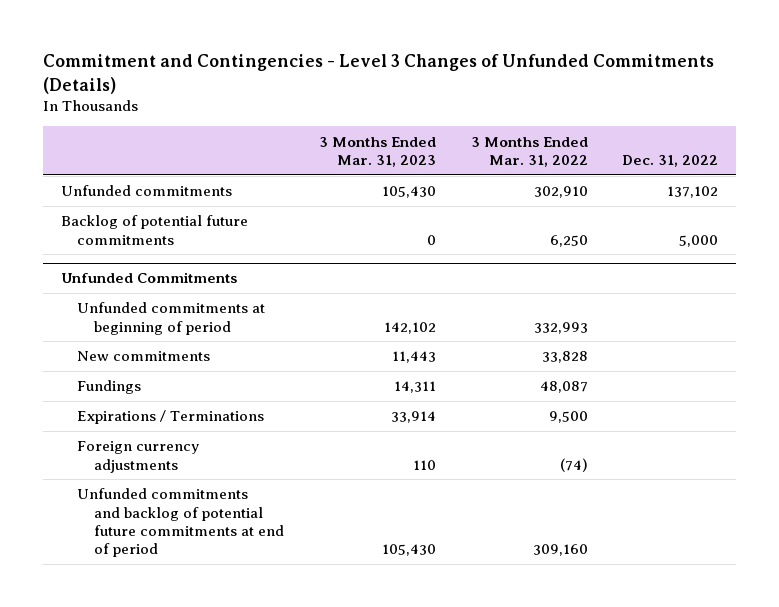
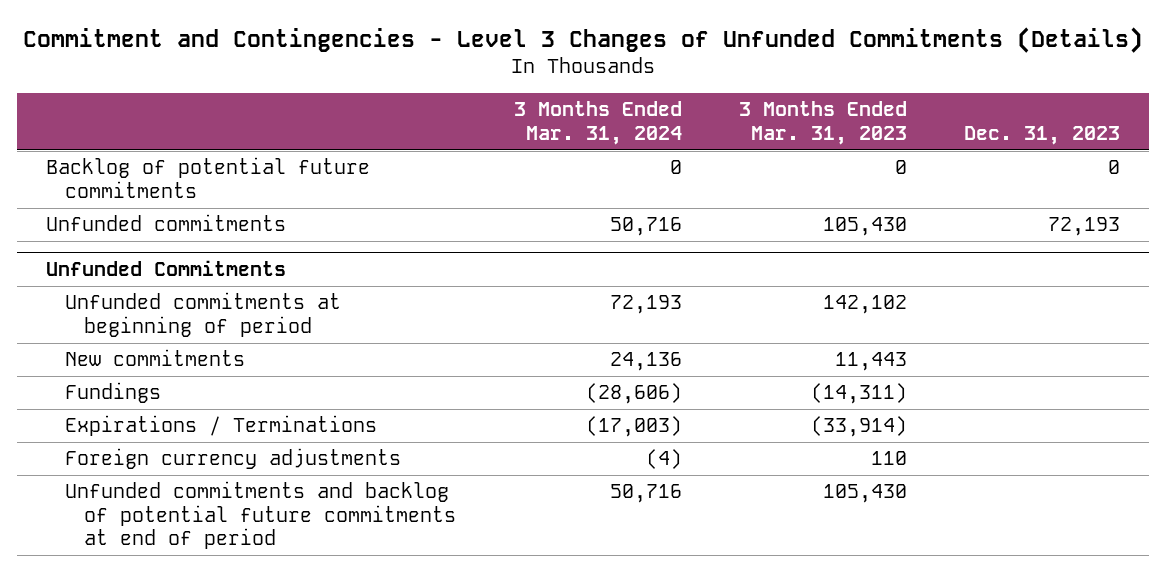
- | 3 Months Ended Mar. 31, 2023 | 3 Months Ended Mar. 31, 2022 | Dec. 31, 2022
+ | 3 Months Ended Mar. 31, 2024 | 3 Months Ended Mar. 31, 2023 | Dec. 31, 2023
moved down: Unfunded commitments | 50,716 | 105,430 | 72,193
@ Unfunded Commitments
- Fundings | 14,311 | 48,087 |
- Expirations / Terminations | 33,914 | 9,500 |
+ Fundings | (28,606) | (14,311) |
+ Expirations / Terminations | (17,003) | (33,914) |

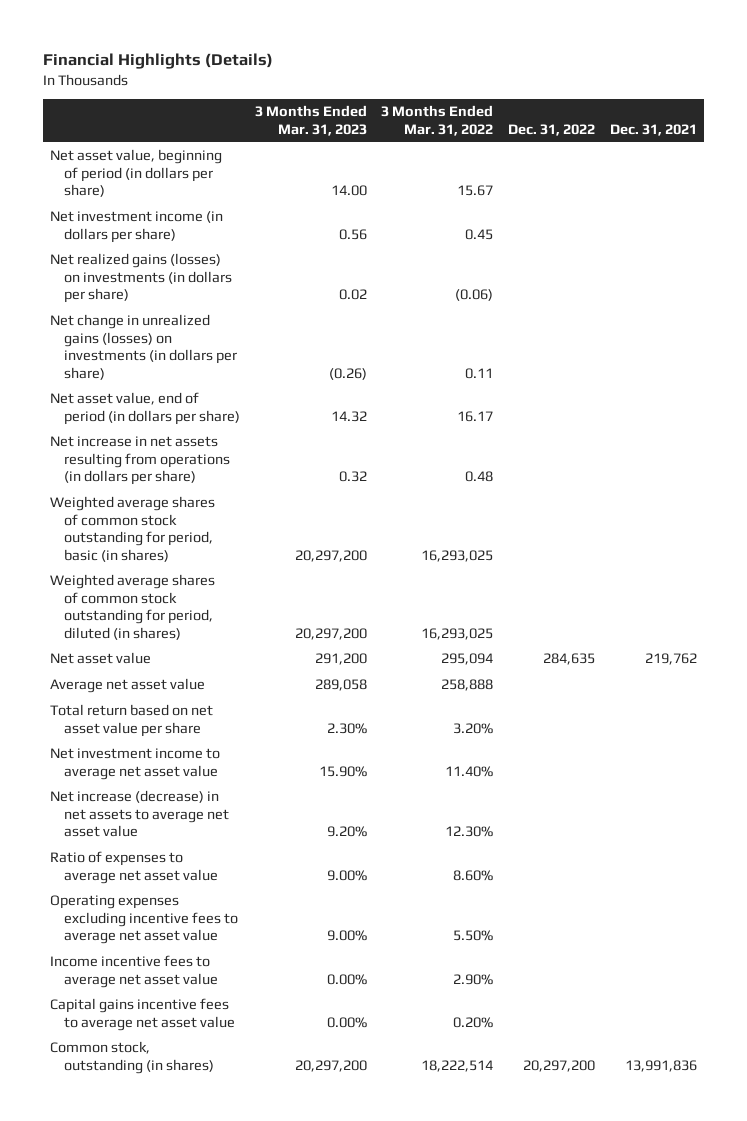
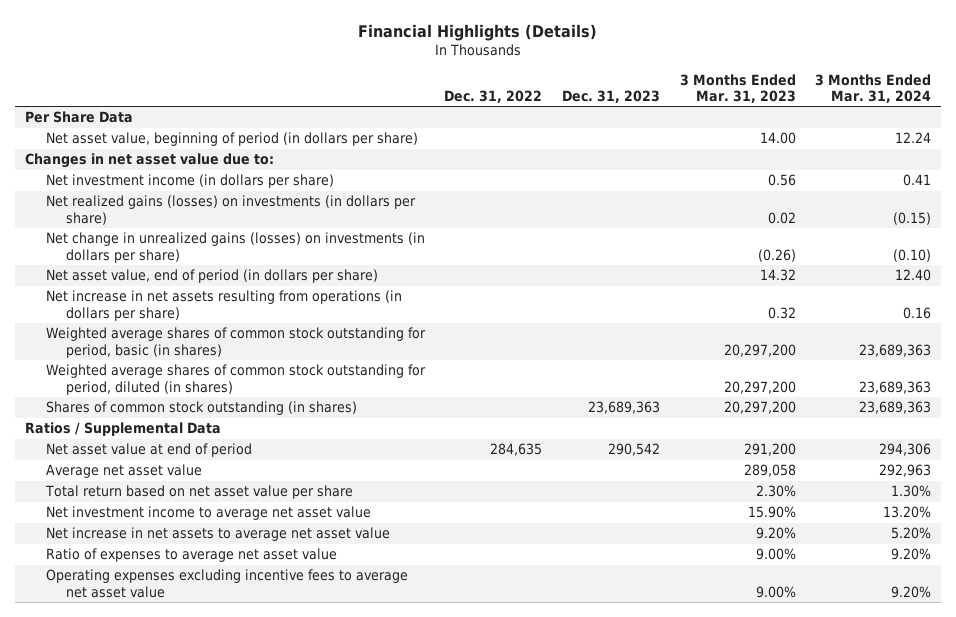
- | 3 Months Ended Mar. 31, 2023 | 3 Months Ended Mar. 31, 2022 | Dec. 31, 2022 | Dec. 31, 2021
+ | Dec. 31, 2022 | Dec. 31, 2023 | 3 Months Ended Mar. 31, 2023 | 3 Months Ended Mar. 31, 2024
+ Per Share Data
+ Changes in net asset value due to:
- Net asset value | 291,200 | 295,094 | 284,635 | 219,762
+ Shares of common stock outstanding (in shares) | | 23,689,363 | 20,297,200 | 23,689,363
+ Ratios / Supplemental Data
+ Net asset value at end of period | 284,635 | 290,542 | 291,200 | 294,306
- Net increase (decrease) in net assets to average net asset value | 9.20% | 12.30% | |
+ Net increase in net assets to average net asset value | | | 9.20% | 5.20%
- Income incentive fees to average net asset value | 0.00% | 2.90% | |
- Capital gains incentive fees to average net asset value | 0.00% | 0.20% | |
- Common stock, outstanding (in shares) | 20,297,200 | 18,222,514 | 20,297,200 | 13,991,836

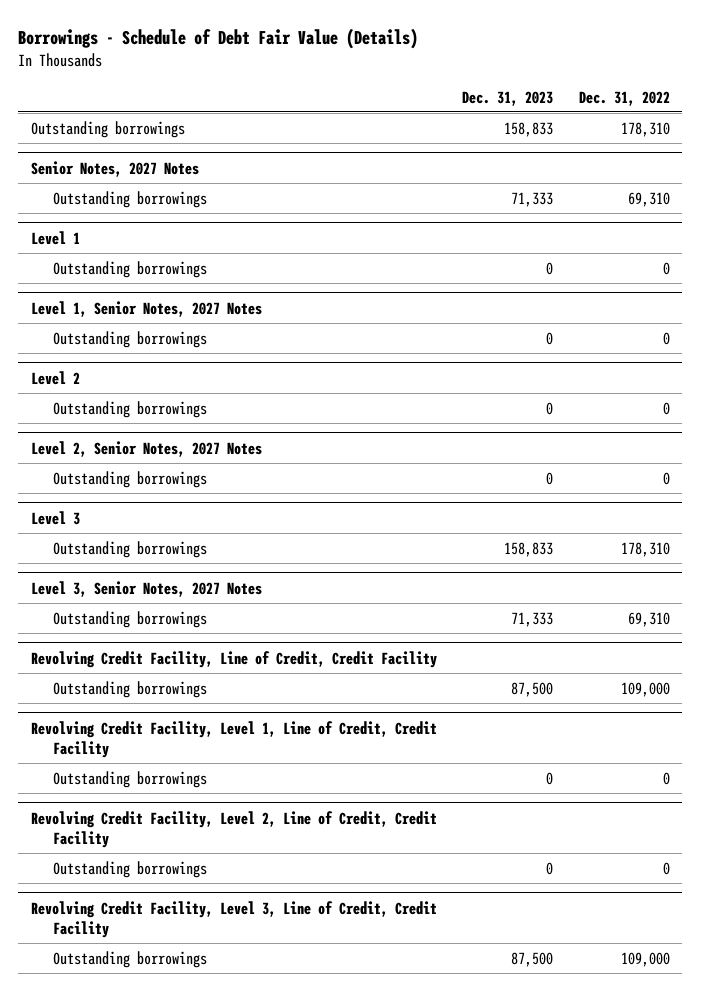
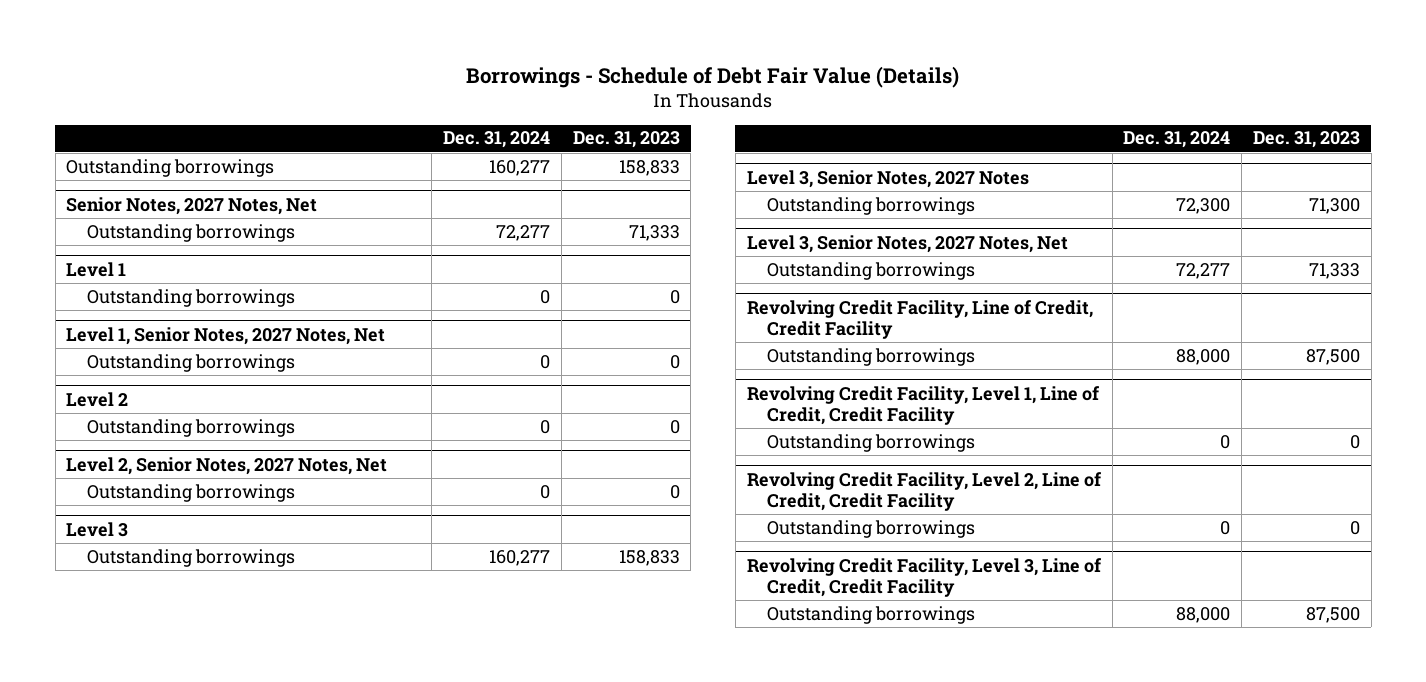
- | Dec. 31, 2023 | Dec. 31, 2022
+ | Dec. 31, 2024 | Dec. 31, 2023
- Senior Notes, 2027 Notes
+ Senior Notes, 2027 Notes, Net
- Level 1, Senior Notes, 2027 Notes
+ Level 1, Senior Notes, 2027 Notes, Net
- Level 2, Senior Notes, 2027 Notes
+ Level 2, Senior Notes, 2027 Notes, Net
@ Level 3, Senior Notes, 2027 Notes
+ Outstanding borrowings | 72,300 | 71,300
+ Level 3, Senior Notes, 2027 Notes, Net

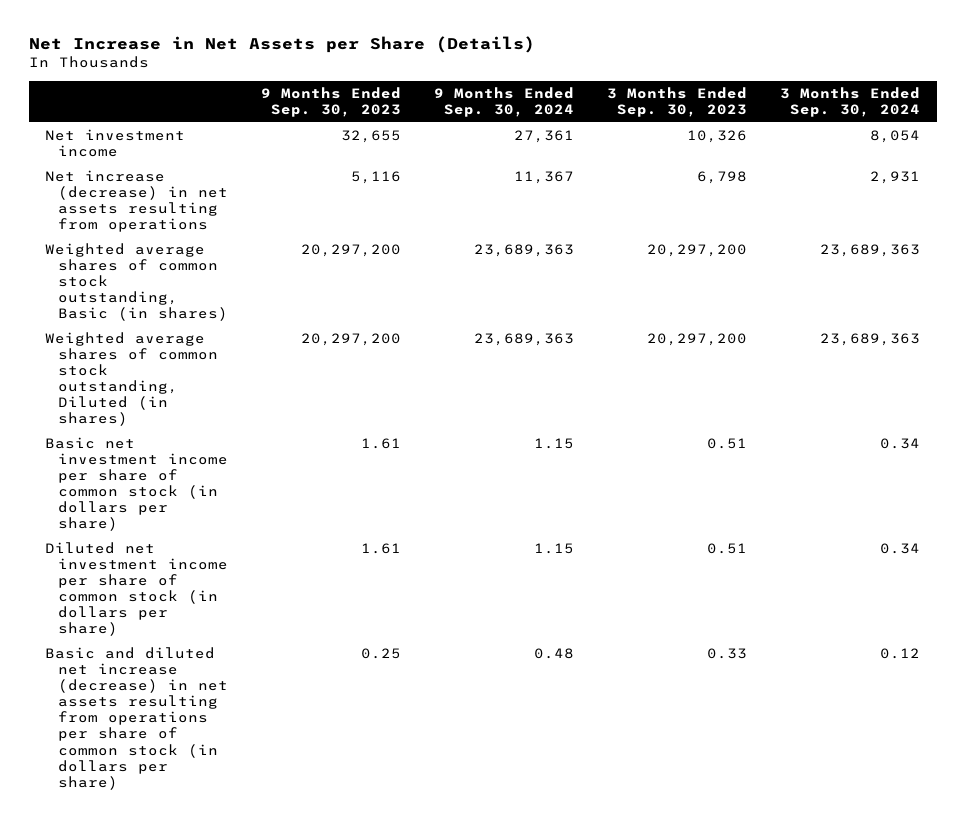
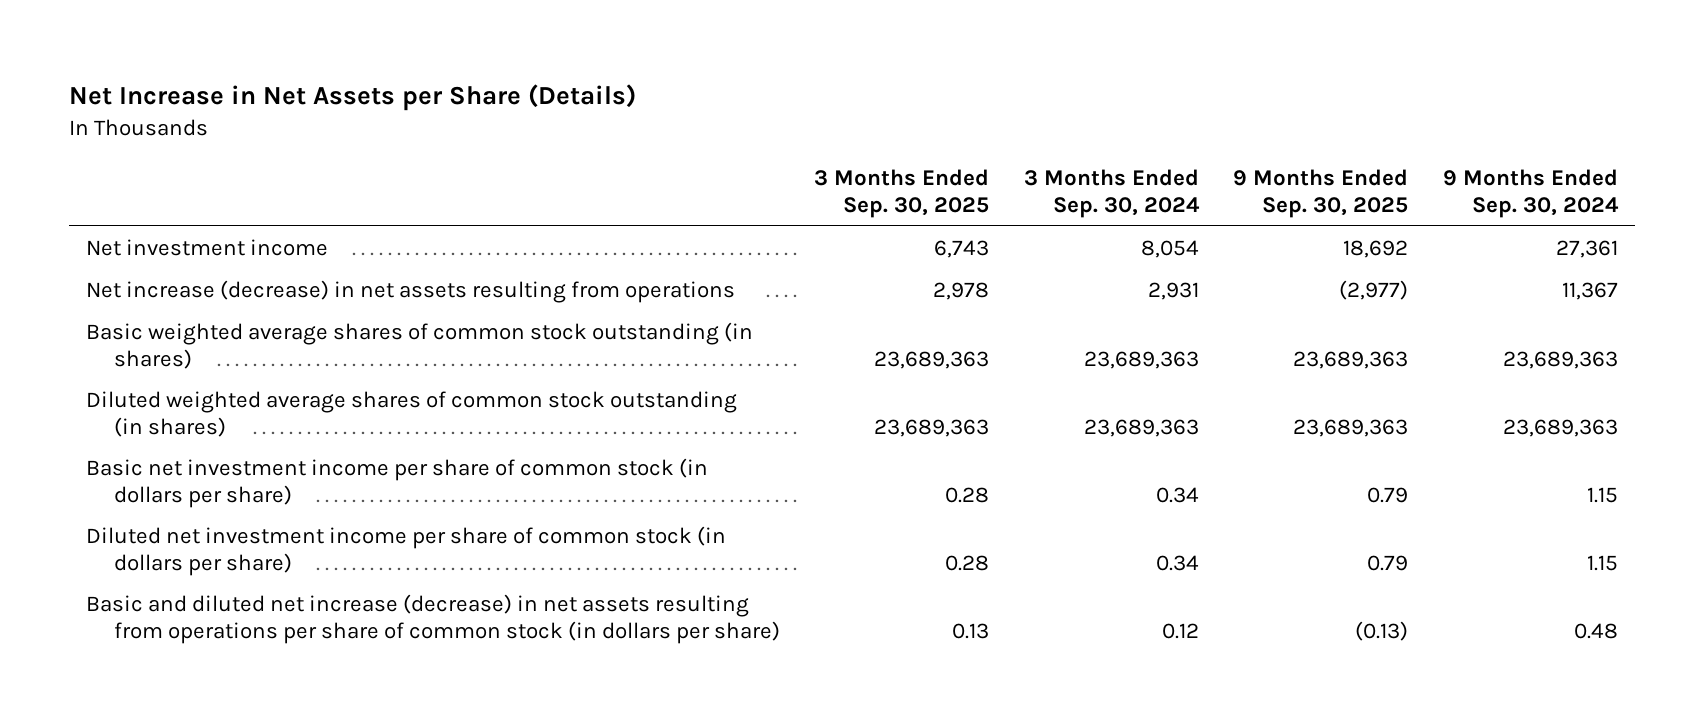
- | 9 Months Ended Sep. 30, 2023 | 9 Months Ended Sep. 30, 2024 | 3 Months Ended Sep. 30, 2023 | 3 Months Ended Sep. 30, 2024
+ | 3 Months Ended Sep. 30, 2025 | 3 Months Ended Sep. 30, 2024 | 9 Months Ended Sep. 30, 2025 | 9 Months Ended Sep. 30, 2024
- Weighted average shares of common stock outstanding, Basic (in shares) | 20,297,200 | 23,689,363 | 20,297,200 | 23,689,363
- Weighted average shares of common stock outstanding, Diluted (in shares) | 20,297,200 | 23,689,363 | 20,297,200 | 23,689,363
+ Basic weighted average shares of common stock outstanding (in shares) | 23,689,363 | 23,689,363 | 23,689,363 | 23,689,363
+ Diluted weighted average shares of common stock outstanding (in shares) | 23,689,363 | 23,689,363 | 23,689,363 | 23,689,363

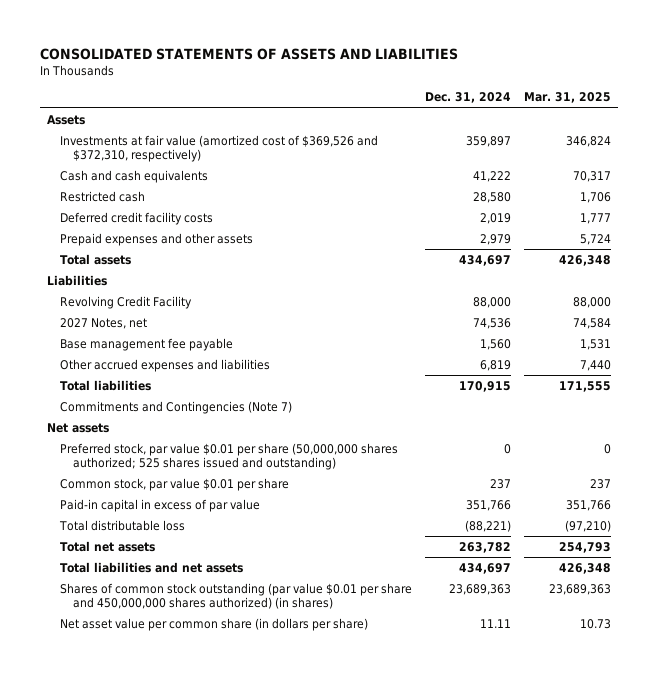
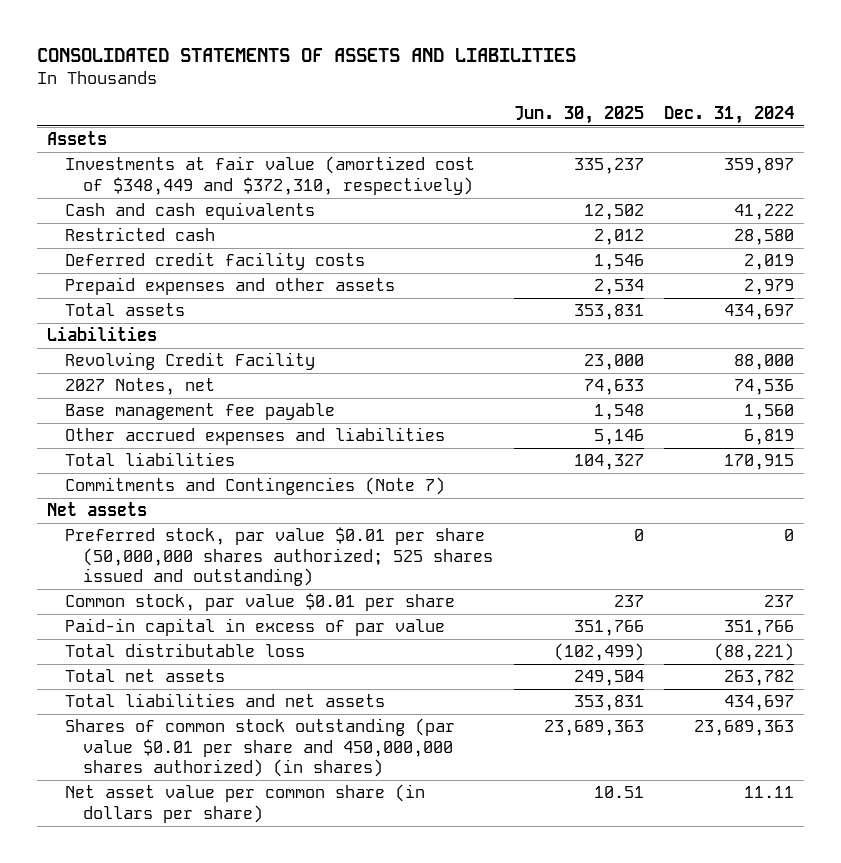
- | Dec. 31, 2024 | Mar. 31, 2025
+ | Jun. 30, 2025 | Dec. 31, 2024
- Investments at fair value (amortized cost of $369,526 and $372,310, respectively) | 359,897 | 346,824
+ Investments at fair value (amortized cost of $348,449 and $372,310, respectively) | 335,237 | 359,897

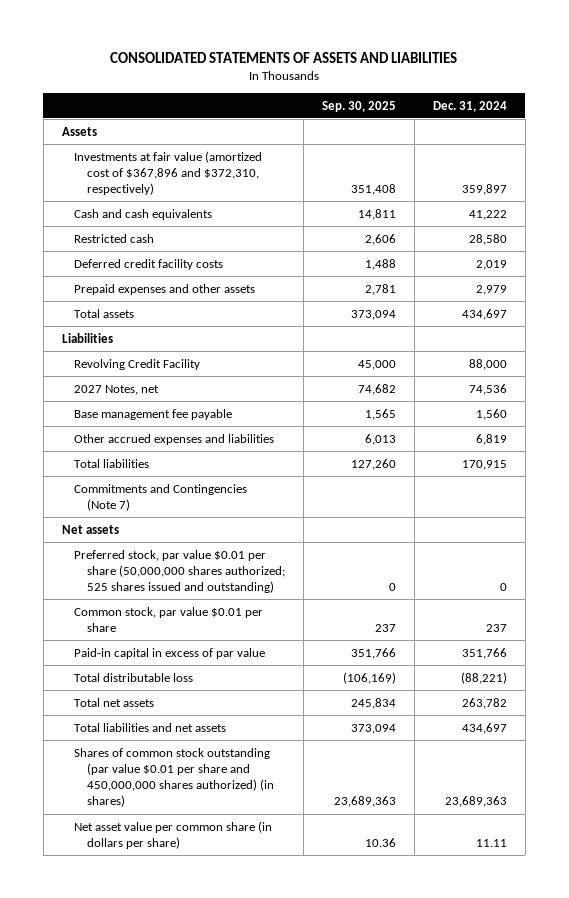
- | Jun. 30, 2025 | Dec. 31, 2024
+ | Sep. 30, 2025 | Dec. 31, 2024
- Investments at fair value (amortized cost of $348,449 and $372,310, respectively) | 335,237 | 359,897
+ Investments at fair value (amortized cost of $367,896 and $372,310, respectively) | 351,408 | 359,897

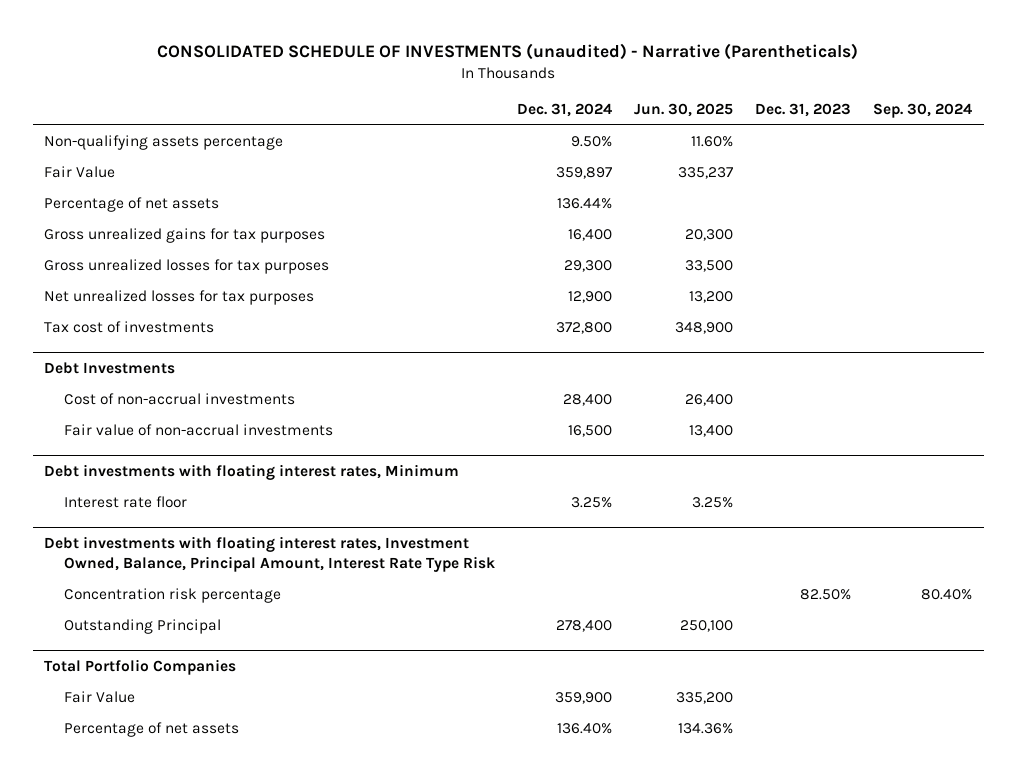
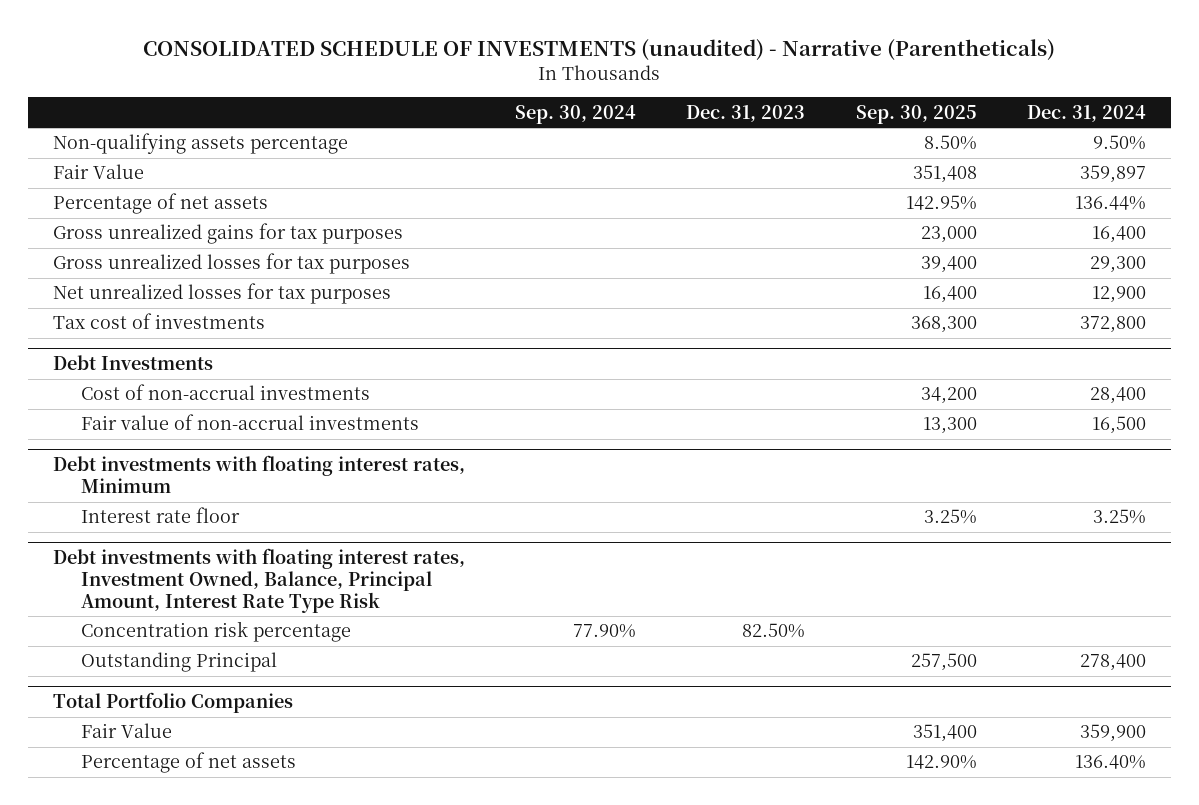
- | Dec. 31, 2024 | Jun. 30, 2025 | Dec. 31, 2023 | Sep. 30, 2024
+ | Sep. 30, 2024 | Dec. 31, 2023 | Sep. 30, 2025 | Dec. 31, 2024
@ Debt investments with floating interest rates, Investment Owned, Balance, Principal Amount, Interest Rate Type Risk
- Concentration risk percentage | | | 82.50% | 80.40%
+ Concentration risk percentage | 77.90% | 82.50% | |

